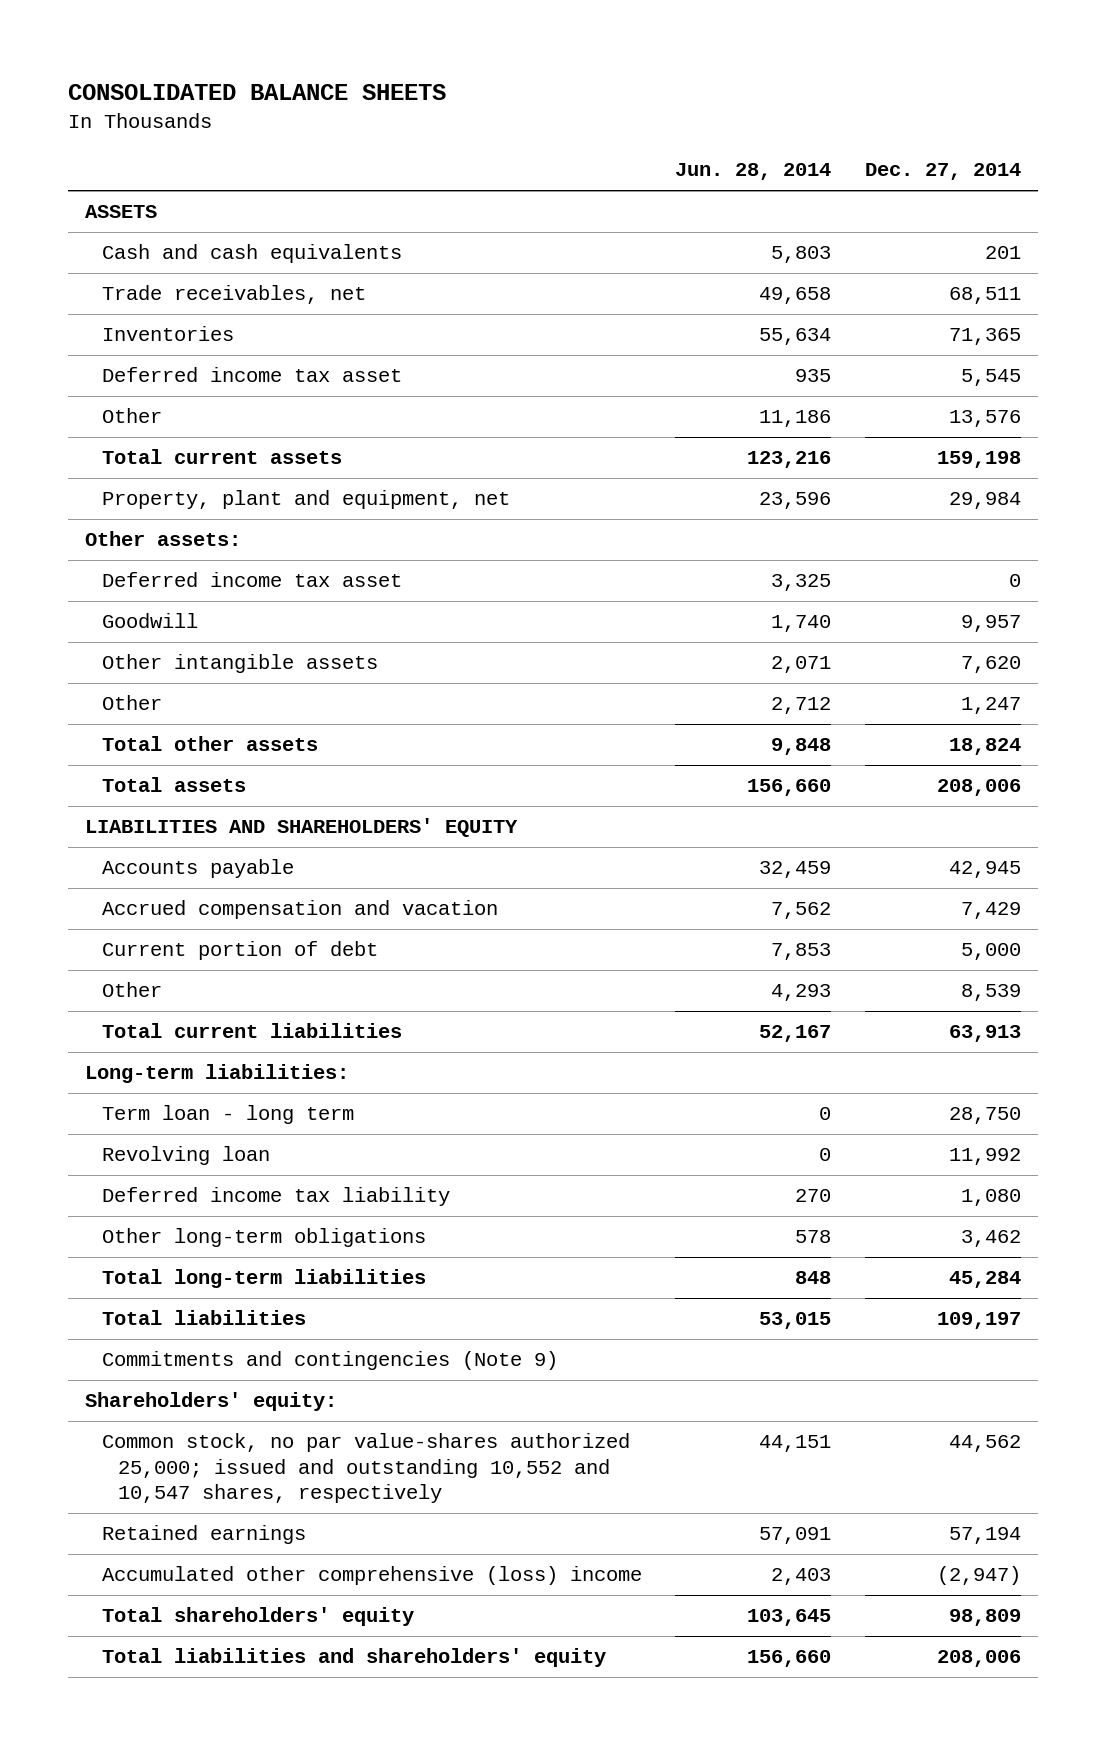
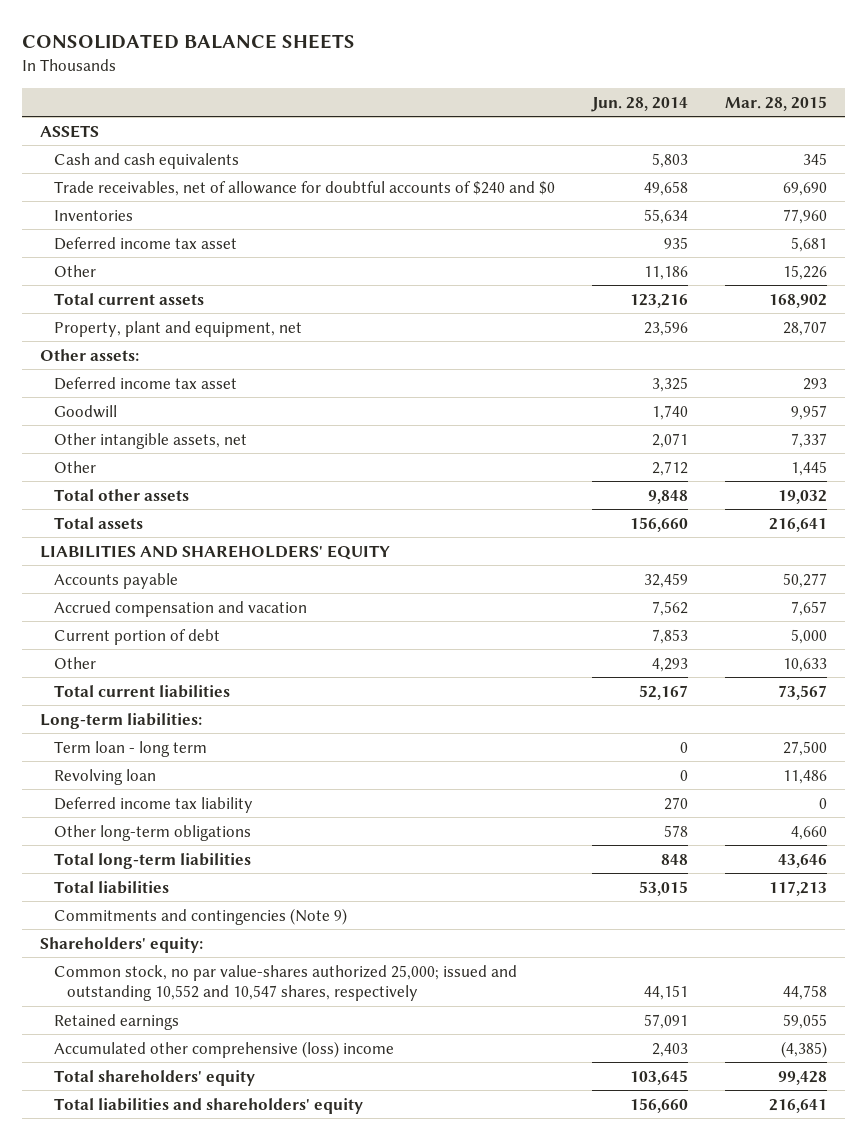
- | Jun. 28, 2014 | Dec. 27, 2014
+ | Jun. 28, 2014 | Mar. 28, 2015
- Trade receivables, net | 49,658 | 68,511
+ Trade receivables, net of allowance for doubtful accounts of $240 and $0 | 49,658 | 69,690
- Other intangible assets | 2,071 | 7,620
+ Other intangible assets, net | 2,071 | 7,337

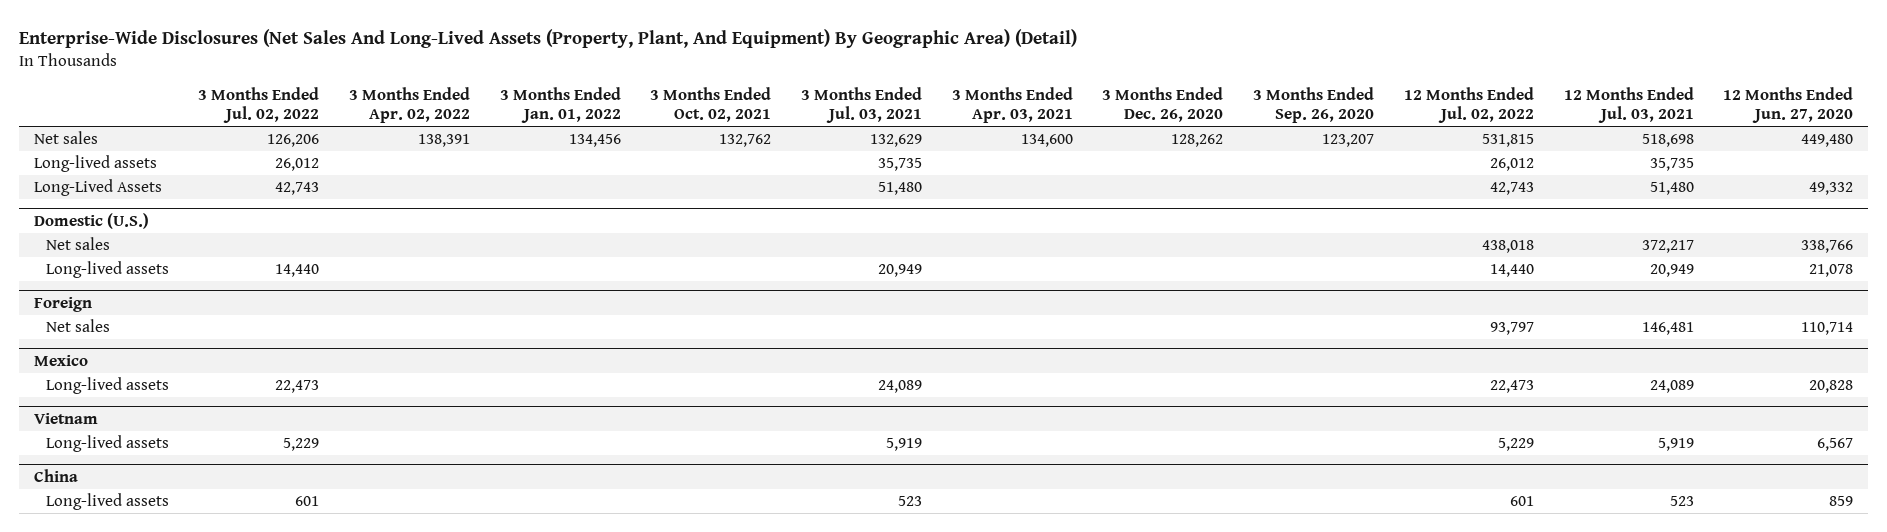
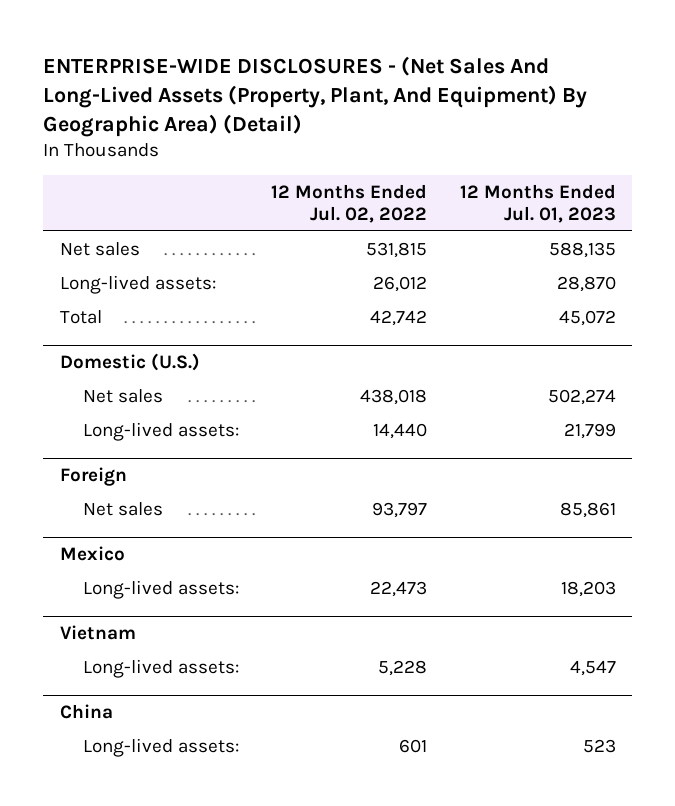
- Enterprise-Wide Disclosures (Net Sales And Long-Lived Assets (Property, Plant, And Equipment) By Geographic Area) (Detail)
+ ENTERPRISE-WIDE DISCLOSURES - (Net Sales And Long-Lived Assets (Property, Plant, And Equipment) By Geographic Area) (Detail)
- | 3 Months Ended Jul. 02, 2022 | 3 Months Ended Apr. 02, 2022 | 3 Months Ended Jan. 01, 2022 | 3 Months Ended Oct. 02, 2021 | 3 Months Ended Jul. 03, 2021 | 3 Months Ended Apr. 03, 2021 | 3 Months Ended Dec. 26, 2020 | 3 Months Ended Sep. 26, 2020 | 12 Months Ended Jul. 02, 2022 | 12 Months Ended Jul. 03, 2021 | 12 Months Ended Jun. 27, 2020
+ | 12 Months Ended Jul. 02, 2022 | 12 Months Ended Jul. 01, 2023
- Long-lived assets | 26,012 | | | | 35,735 | | | | 26,012 | 35,735 |
- Long-Lived Assets | 42,743 | | | | 51,480 | | | | 42,743 | 51,480 | 49,332
+ Long-lived assets: | 26,012 | 28,870
+ Total | 42,742 | 45,072
@ Domestic (U.S.)
- Long-lived assets | 14,440 | | | | 20,949 | | | | 14,440 | 20,949 | 21,078
+ Long-lived assets: | 14,440 | 21,799
@ Mexico
- Long-lived assets | 22,473 | | | | 24,089 | | | | 22,473 | 24,089 | 20,828
+ Long-lived assets: | 22,473 | 18,203
@ Vietnam
- Long-lived assets | 5,229 | | | | 5,919 | | | | 5,229 | 5,919 | 6,567
+ Long-lived assets: | 5,228 | 4,547
@ China
- Long-lived assets | 601 | | | | 523 | | | | 601 | 523 | 859
+ Long-lived assets: | 601 | 523

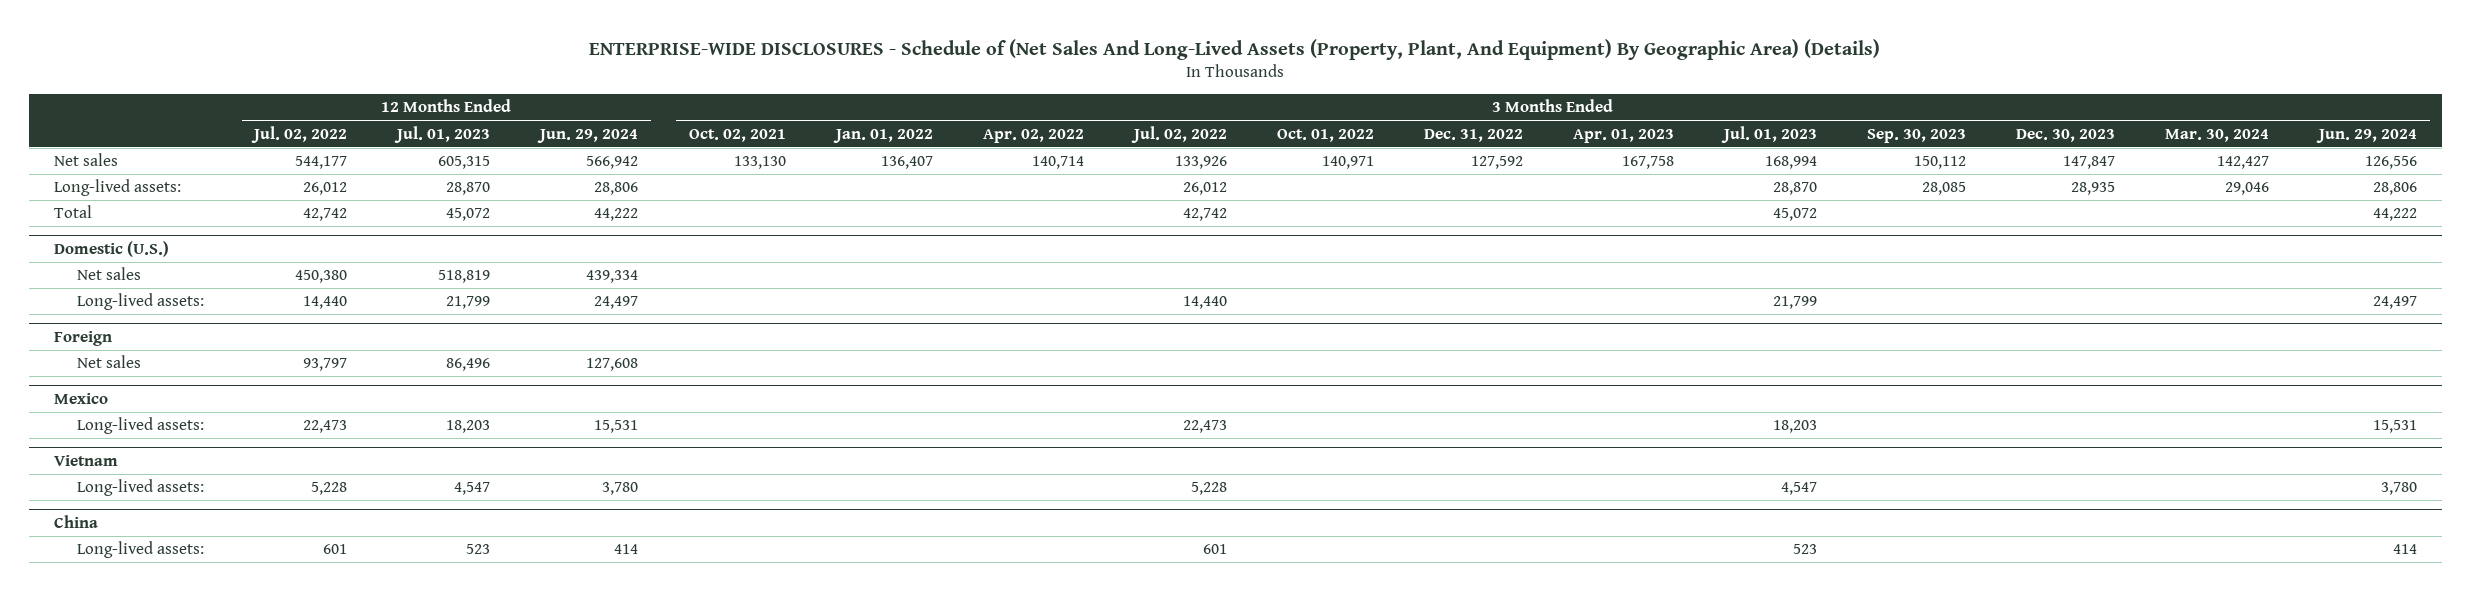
- ENTERPRISE-WIDE DISCLOSURES - (Net Sales And Long-Lived Assets (Property, Plant, And Equipment) By Geographic Area) (Detail)
+ ENTERPRISE-WIDE DISCLOSURES - Schedule of (Net Sales And Long-Lived Assets (Property, Plant, And Equipment) By Geographic Area) (Details)
- | 12 Months Ended Jul. 02, 2022 | 12 Months Ended Jul. 01, 2023
+ | 12 Months Ended Jul. 02, 2022 | 12 Months Ended Jul. 01, 2023 | 12 Months Ended Jun. 29, 2024 | 3 Months Ended Oct. 02, 2021 | 3 Months Ended Jan. 01, 2022 | 3 Months Ended Apr. 02, 2022 | 3 Months Ended Jul. 02, 2022 | 3 Months Ended Oct. 01, 2022 | 3 Months Ended Dec. 31, 2022 | 3 Months Ended Apr. 01, 2023 | 3 Months Ended Jul. 01, 2023 | 3 Months Ended Sep. 30, 2023 | 3 Months Ended Dec. 30, 2023 | 3 Months Ended Mar. 30, 2024 | 3 Months Ended Jun. 29, 2024
- Net sales | 531,815 | 588,135
+ Net sales | 544,177 | 605,315 | 566,942 | 133,130 | 136,407 | 140,714 | 133,926 | 140,971 | 127,592 | 167,758 | 168,994 | 150,112 | 147,847 | 142,427 | 126,556
@ Domestic (U.S.)
- Net sales | 438,018 | 502,274
+ Net sales | 450,380 | 518,819 | 439,334 | | | | | | | | | | | |
@ Foreign
- Net sales | 93,797 | 85,861
+ Net sales | 93,797 | 86,496 | 127,608 | | | | | | | | | | | |

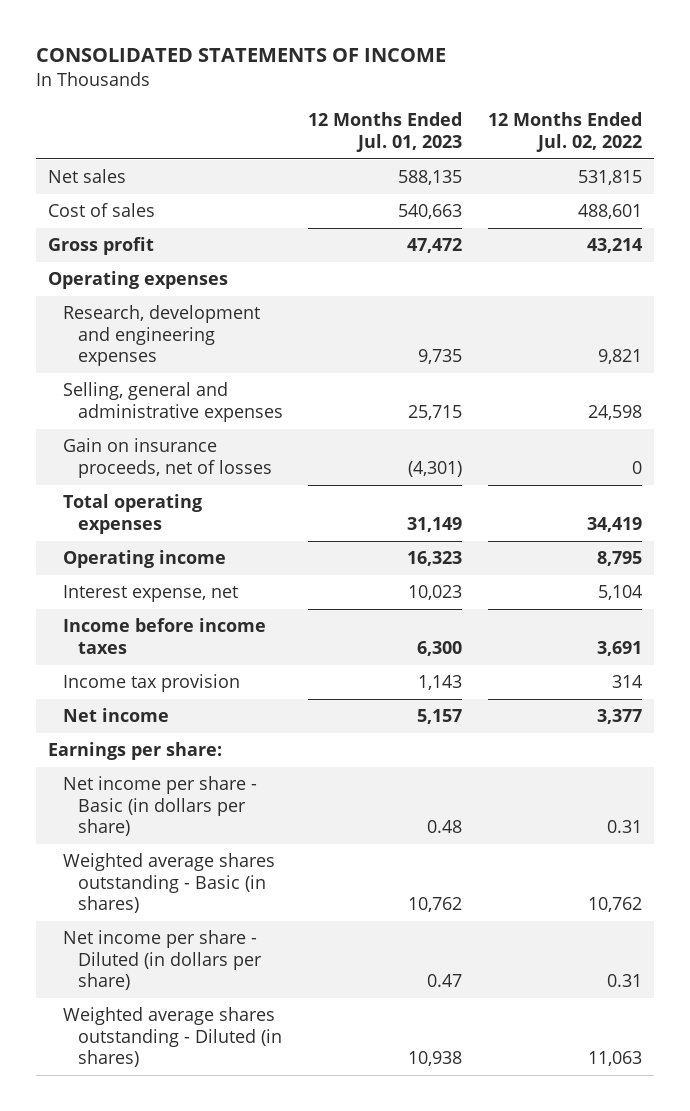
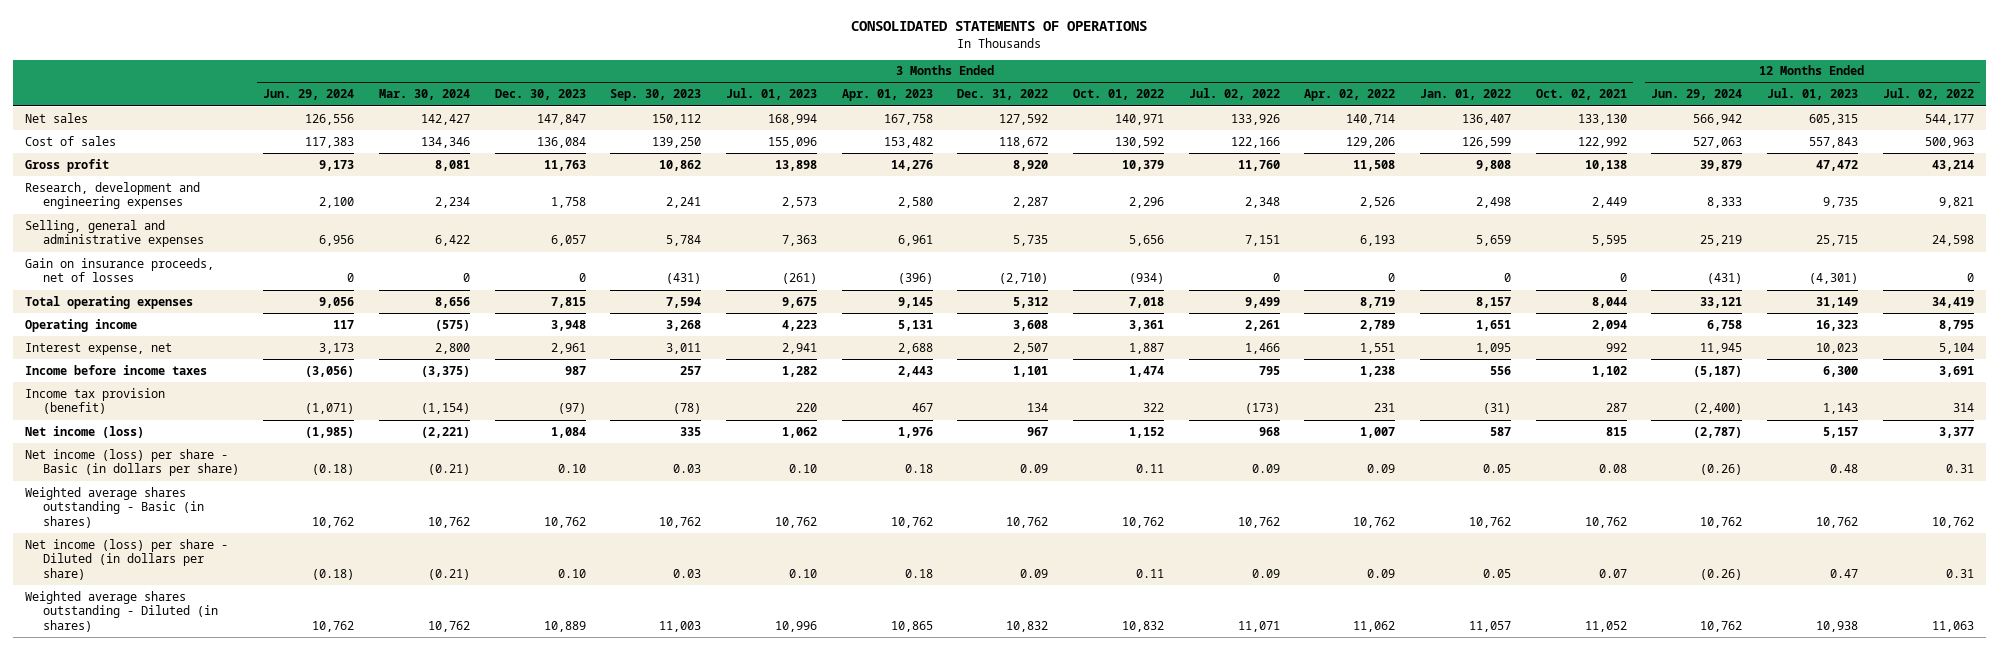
- CONSOLIDATED STATEMENTS OF INCOME
+ CONSOLIDATED STATEMENTS OF OPERATIONS
- | 12 Months Ended Jul. 01, 2023 | 12 Months Ended Jul. 02, 2022
+ | 3 Months Ended Jun. 29, 2024 | 3 Months Ended Mar. 30, 2024 | 3 Months Ended Dec. 30, 2023 | 3 Months Ended Sep. 30, 2023 | 3 Months Ended Jul. 01, 2023 | 3 Months Ended Apr. 01, 2023 | 3 Months Ended Dec. 31, 2022 | 3 Months Ended Oct. 01, 2022 | 3 Months Ended Jul. 02, 2022 | 3 Months Ended Apr. 02, 2022 | 3 Months Ended Jan. 01, 2022 | 3 Months Ended Oct. 02, 2021 | 12 Months Ended Jun. 29, 2024 | 12 Months Ended Jul. 01, 2023 | 12 Months Ended Jul. 02, 2022
- Net sales | 588,135 | 531,815
- Cost of sales | 540,663 | 488,601
+ Net sales | 126,556 | 142,427 | 147,847 | 150,112 | 168,994 | 167,758 | 127,592 | 140,971 | 133,926 | 140,714 | 136,407 | 133,130 | 566,942 | 605,315 | 544,177
+ Cost of sales | 117,383 | 134,346 | 136,084 | 139,250 | 155,096 | 153,482 | 118,672 | 130,592 | 122,166 | 129,206 | 126,599 | 122,992 | 527,063 | 557,843 | 500,963
- Operating expenses
- Income tax provision | 1,143 | 314
- Net income | 5,157 | 3,377
- Earnings per share:
- Net income per share - Basic (in dollars per share) | 0.48 | 0.31
+ Income tax provision (benefit) | (1,071) | (1,154) | (97) | (78) | 220 | 467 | 134 | 322 | (173) | 231 | (31) | 287 | (2,400) | 1,143 | 314
+ Net income (loss) | (1,985) | (2,221) | 1,084 | 335 | 1,062 | 1,976 | 967 | 1,152 | 968 | 1,007 | 587 | 815 | (2,787) | 5,157 | 3,377
+ Net income (loss) per share - Basic (in dollars per share) | (0.18) | (0.21) | 0.10 | 0.03 | 0.10 | 0.18 | 0.09 | 0.11 | 0.09 | 0.09 | 0.05 | 0.08 | (0.26) | 0.48 | 0.31
- Net income per share - Diluted (in dollars per share) | 0.47 | 0.31
+ Net income (loss) per share - Diluted (in dollars per share) | (0.18) | (0.21) | 0.10 | 0.03 | 0.10 | 0.18 | 0.09 | 0.11 | 0.09 | 0.09 | 0.05 | 0.07 | (0.26) | 0.47 | 0.31

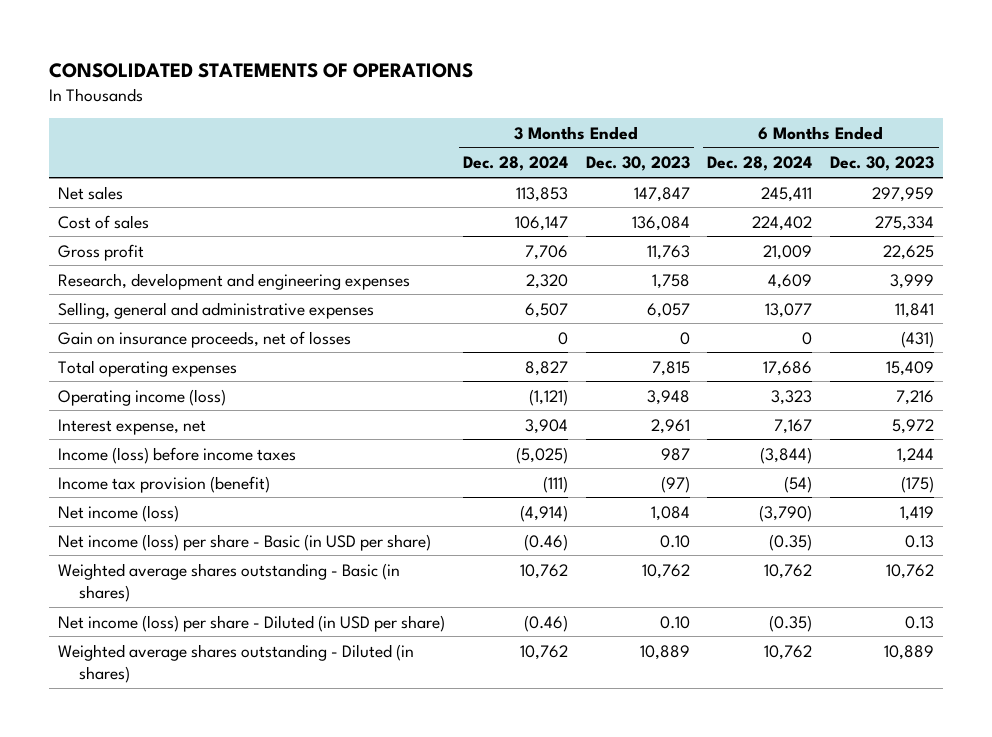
- | 3 Months Ended Jun. 29, 2024 | 3 Months Ended Mar. 30, 2024 | 3 Months Ended Dec. 30, 2023 | 3 Months Ended Sep. 30, 2023 | 3 Months Ended Jul. 01, 2023 | 3 Months Ended Apr. 01, 2023 | 3 Months Ended Dec. 31, 2022 | 3 Months Ended Oct. 01, 2022 | 3 Months Ended Jul. 02, 2022 | 3 Months Ended Apr. 02, 2022 | 3 Months Ended Jan. 01, 2022 | 3 Months Ended Oct. 02, 2021 | 12 Months Ended Jun. 29, 2024 | 12 Months Ended Jul. 01, 2023 | 12 Months Ended Jul. 02, 2022
+ | 3 Months Ended Dec. 28, 2024 | 3 Months Ended Dec. 30, 2023 | 6 Months Ended Dec. 28, 2024 | 6 Months Ended Dec. 30, 2023
- Operating income | 117 | (575) | 3,948 | 3,268 | 4,223 | 5,131 | 3,608 | 3,361 | 2,261 | 2,789 | 1,651 | 2,094 | 6,758 | 16,323 | 8,795
+ Operating income (loss) | (1,121) | 3,948 | 3,323 | 7,216
- Income before income taxes | (3,056) | (3,375) | 987 | 257 | 1,282 | 2,443 | 1,101 | 1,474 | 795 | 1,238 | 556 | 1,102 | (5,187) | 6,300 | 3,691
+ Income (loss) before income taxes | (5,025) | 987 | (3,844) | 1,244
- Net income (loss) per share - Basic (in dollars per share) | (0.18) | (0.21) | 0.10 | 0.03 | 0.10 | 0.18 | 0.09 | 0.11 | 0.09 | 0.09 | 0.05 | 0.08 | (0.26) | 0.48 | 0.31
+ Net income (loss) per share - Basic (in USD per share) | (0.46) | 0.10 | (0.35) | 0.13
- Net income (loss) per share - Diluted (in dollars per share) | (0.18) | (0.21) | 0.10 | 0.03 | 0.10 | 0.18 | 0.09 | 0.11 | 0.09 | 0.09 | 0.05 | 0.07 | (0.26) | 0.47 | 0.31
+ Net income (loss) per share - Diluted (in USD per share) | (0.46) | 0.10 | (0.35) | 0.13

